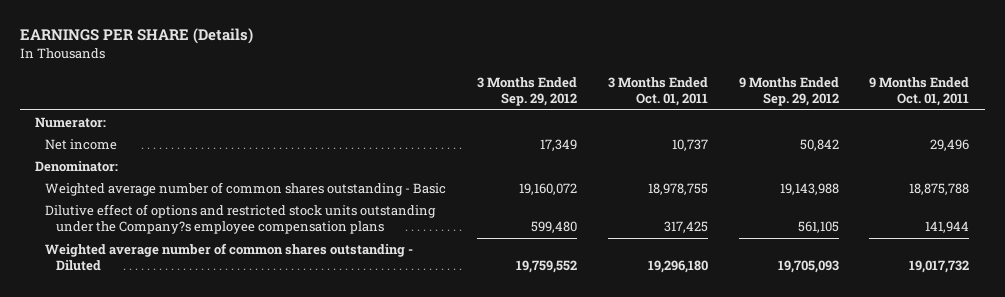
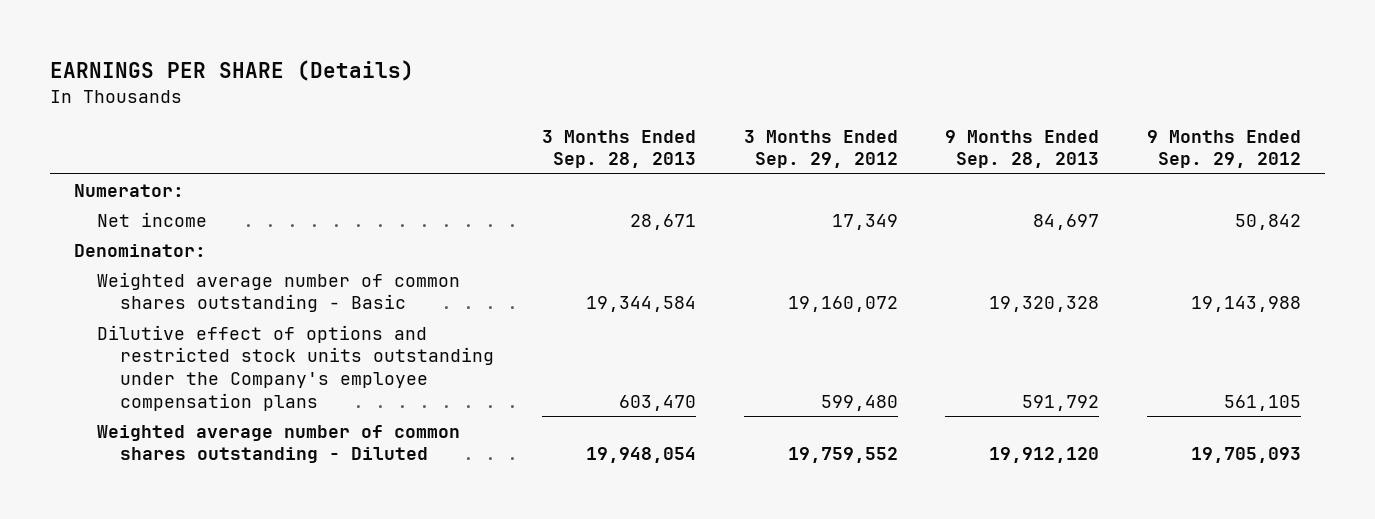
- | 3 Months Ended Sep. 29, 2012 | 3 Months Ended Oct. 01, 2011 | 9 Months Ended Sep. 29, 2012 | 9 Months Ended Oct. 01, 2011
+ | 3 Months Ended Sep. 28, 2013 | 3 Months Ended Sep. 29, 2012 | 9 Months Ended Sep. 28, 2013 | 9 Months Ended Sep. 29, 2012
- Dilutive effect of options and restricted stock units outstanding under the Company?s employee compensation plans | 599,480 | 317,425 | 561,105 | 141,944
+ Dilutive effect of options and restricted stock units outstanding under the Company's employee compensation plans | 603,470 | 599,480 | 591,792 | 561,105

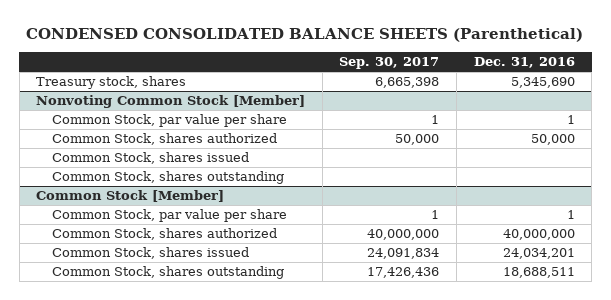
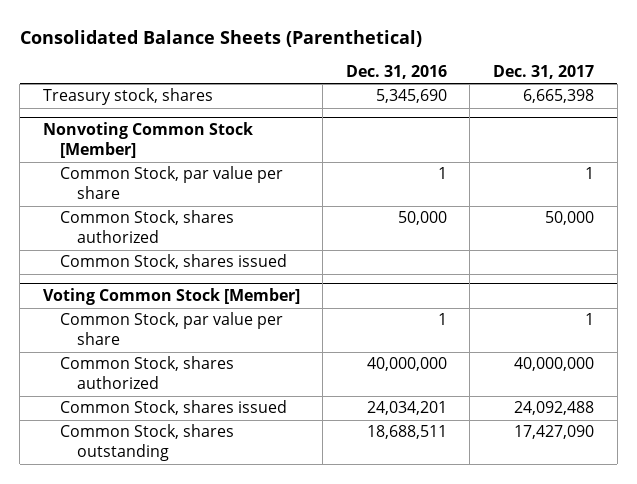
- CONDENSED CONSOLIDATED BALANCE SHEETS (Parenthetical)
+ Consolidated Balance Sheets (Parenthetical)
- | Sep. 30, 2017 | Dec. 31, 2016
+ | Dec. 31, 2016 | Dec. 31, 2017
@ Nonvoting Common Stock [Member]
- Common Stock, shares outstanding
- Common Stock [Member]
+ Voting Common Stock [Member]

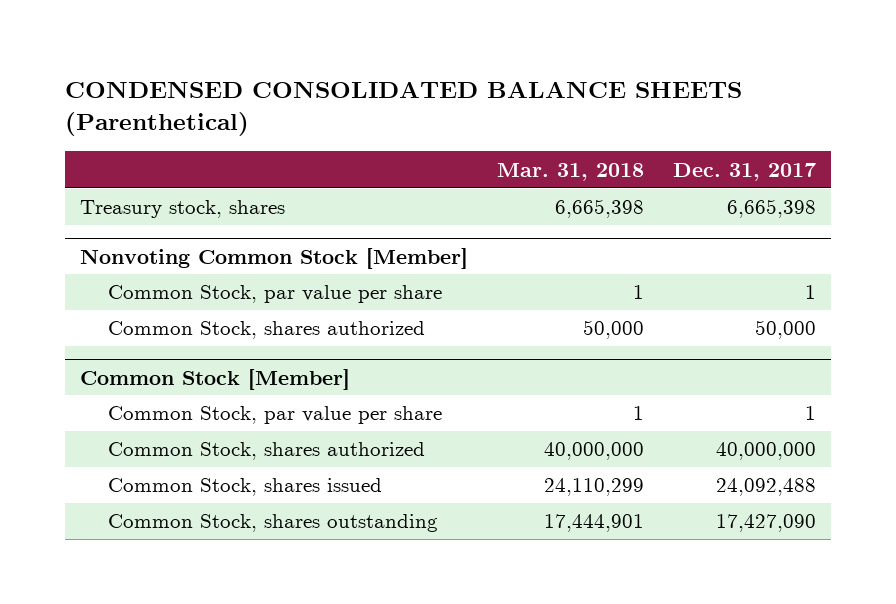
- Consolidated Balance Sheets (Parenthetical)
+ CONDENSED CONSOLIDATED BALANCE SHEETS (Parenthetical)
- | Dec. 31, 2016 | Dec. 31, 2017
+ | Mar. 31, 2018 | Dec. 31, 2017
@ Nonvoting Common Stock [Member]
- Common Stock, shares issued
- Voting Common Stock [Member]
+ Common Stock [Member]

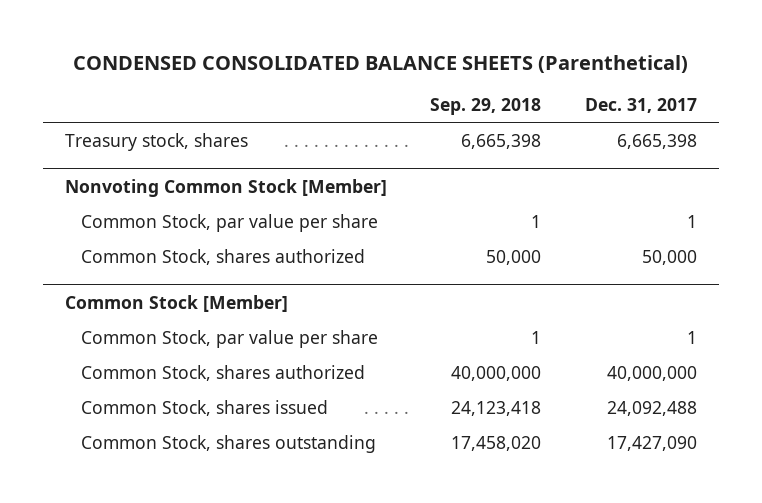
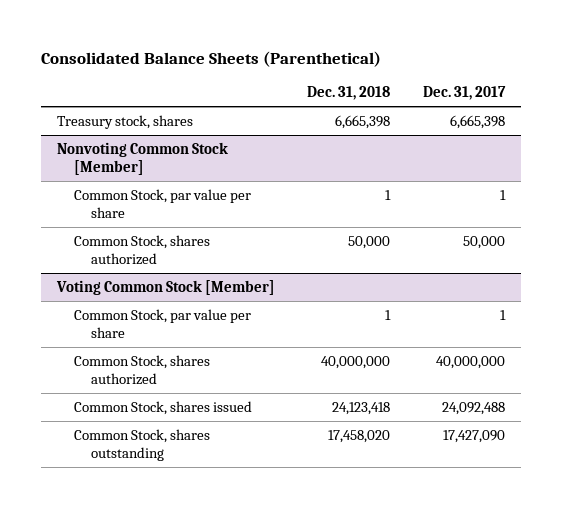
- CONDENSED CONSOLIDATED BALANCE SHEETS (Parenthetical)
+ Consolidated Balance Sheets (Parenthetical)
- | Sep. 29, 2018 | Dec. 31, 2017
+ | Dec. 31, 2018 | Dec. 31, 2017
- Common Stock [Member]
+ Voting Common Stock [Member]

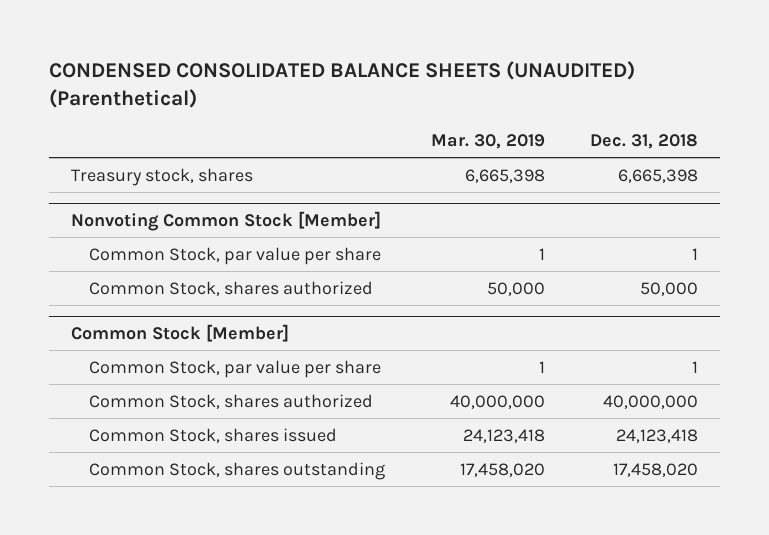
- Consolidated Balance Sheets (Parenthetical)
+ CONDENSED CONSOLIDATED BALANCE SHEETS (UNAUDITED) (Parenthetical)
- | Dec. 31, 2018 | Dec. 31, 2017
+ | Mar. 30, 2019 | Dec. 31, 2018
- Voting Common Stock [Member]
+ Common Stock [Member]

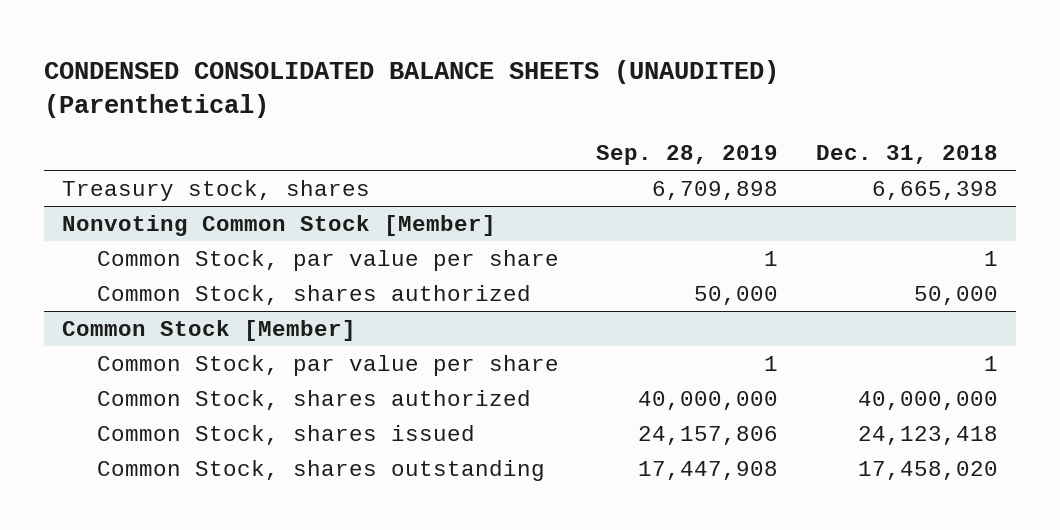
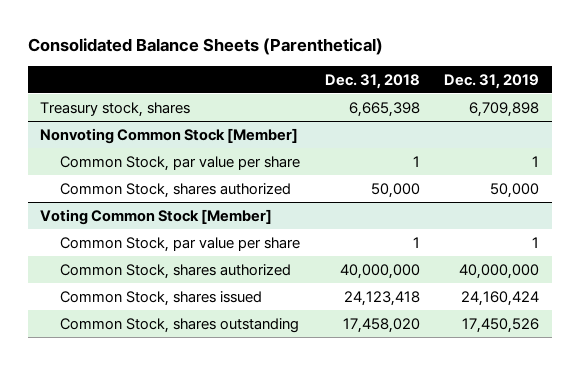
- CONDENSED CONSOLIDATED BALANCE SHEETS (UNAUDITED) (Parenthetical)
+ Consolidated Balance Sheets (Parenthetical)
- | Sep. 28, 2019 | Dec. 31, 2018
+ | Dec. 31, 2018 | Dec. 31, 2019
- Common Stock [Member]
+ Voting Common Stock [Member]

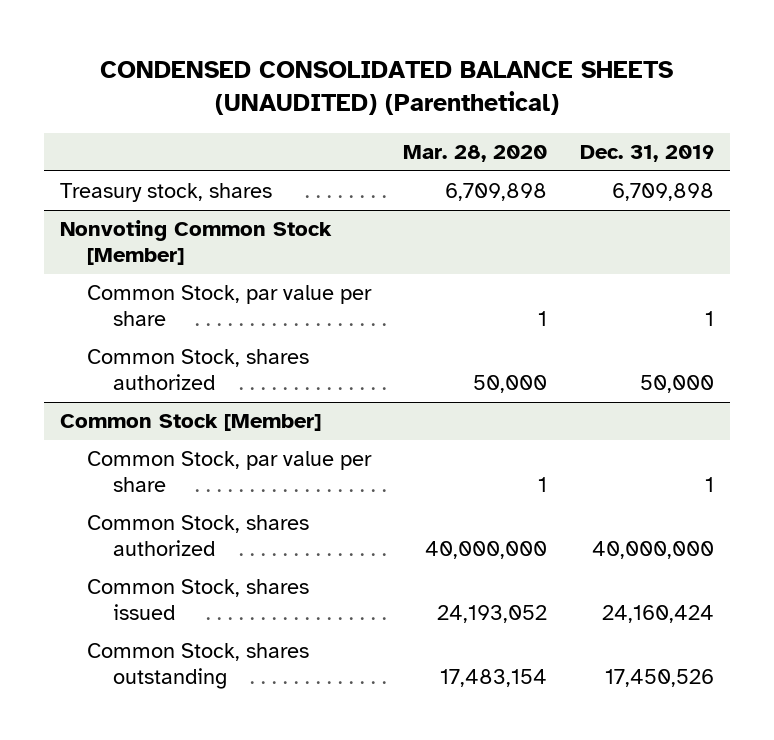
- Consolidated Balance Sheets (Parenthetical)
+ CONDENSED CONSOLIDATED BALANCE SHEETS (UNAUDITED) (Parenthetical)
- | Dec. 31, 2018 | Dec. 31, 2019
+ | Mar. 28, 2020 | Dec. 31, 2019
- Voting Common Stock [Member]
+ Common Stock [Member]

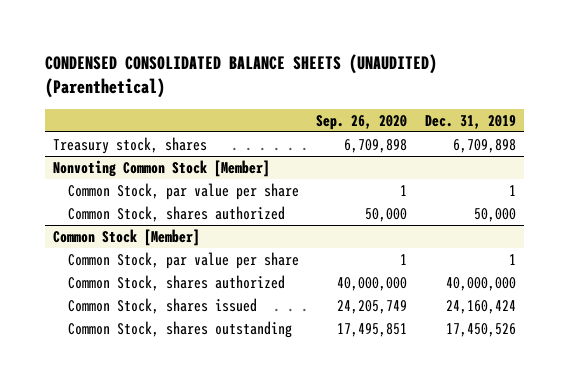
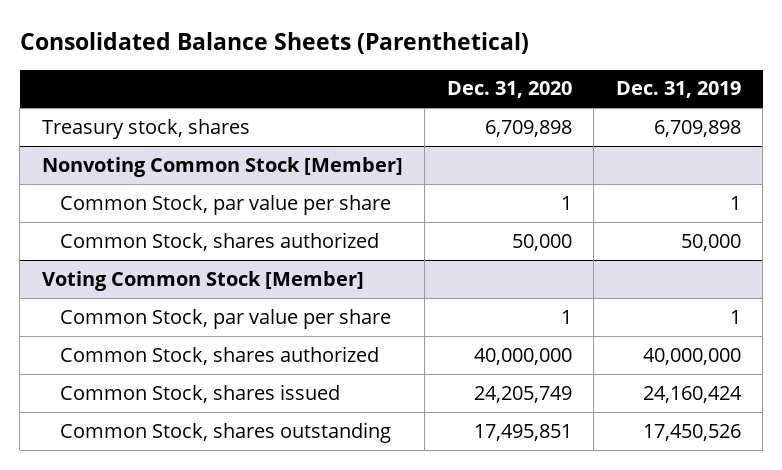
- CONDENSED CONSOLIDATED BALANCE SHEETS (UNAUDITED) (Parenthetical)
+ Consolidated Balance Sheets (Parenthetical)
- | Sep. 26, 2020 | Dec. 31, 2019
+ | Dec. 31, 2020 | Dec. 31, 2019
- Common Stock [Member]
+ Voting Common Stock [Member]

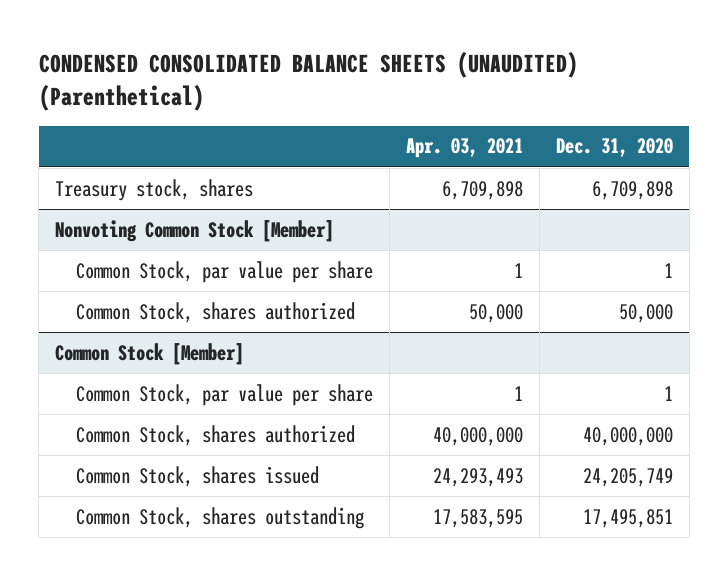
- Consolidated Balance Sheets (Parenthetical)
+ CONDENSED CONSOLIDATED BALANCE SHEETS (UNAUDITED) (Parenthetical)
- | Dec. 31, 2020 | Dec. 31, 2019
+ | Apr. 03, 2021 | Dec. 31, 2020
- Voting Common Stock [Member]
+ Common Stock [Member]

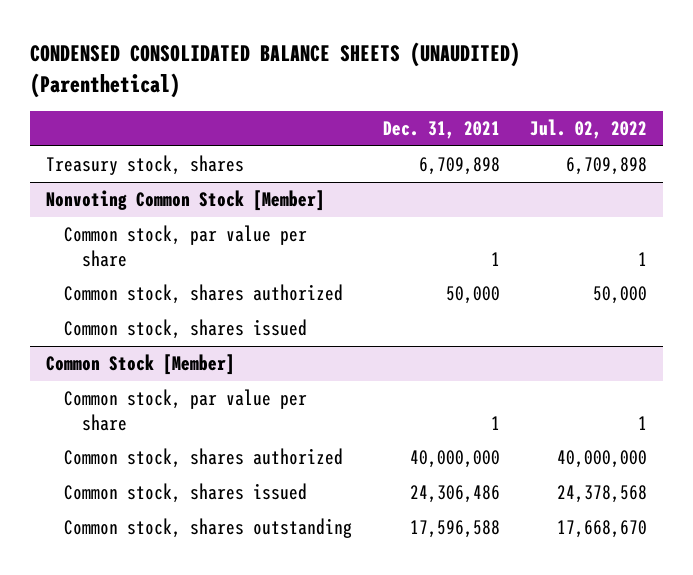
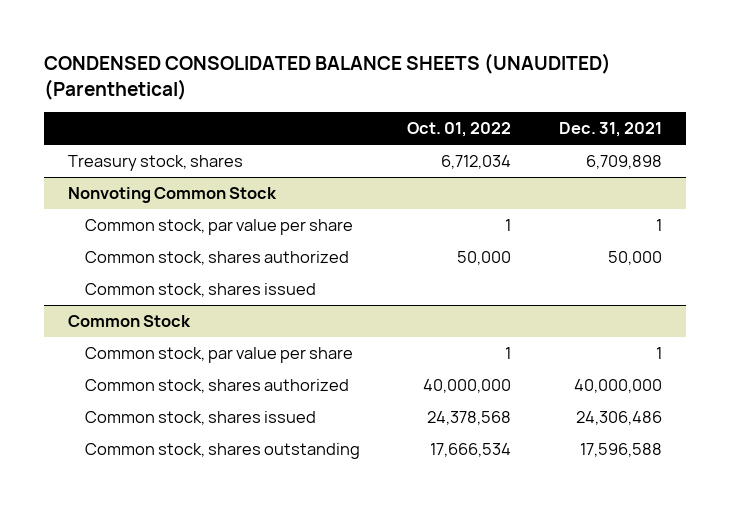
- | Dec. 31, 2021 | Jul. 02, 2022
+ | Oct. 01, 2022 | Dec. 31, 2021
- Nonvoting Common Stock [Member]
+ Nonvoting Common Stock
- Common Stock [Member]
+ Common Stock

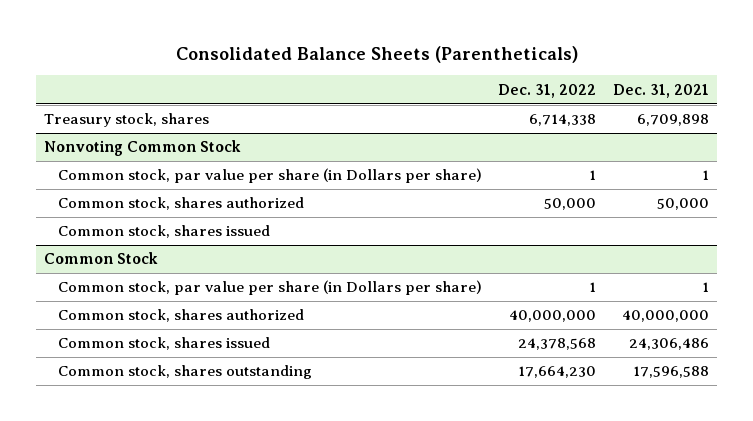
- CONDENSED CONSOLIDATED BALANCE SHEETS (UNAUDITED) (Parenthetical)
+ Consolidated Balance Sheets (Parentheticals)
- | Oct. 01, 2022 | Dec. 31, 2021
+ | Dec. 31, 2022 | Dec. 31, 2021
@ Nonvoting Common Stock
- Common stock, par value per share | 1 | 1
+ Common stock, par value per share (in Dollars per share) | 1 | 1
@ Common Stock
- Common stock, par value per share | 1 | 1
+ Common stock, par value per share (in Dollars per share) | 1 | 1

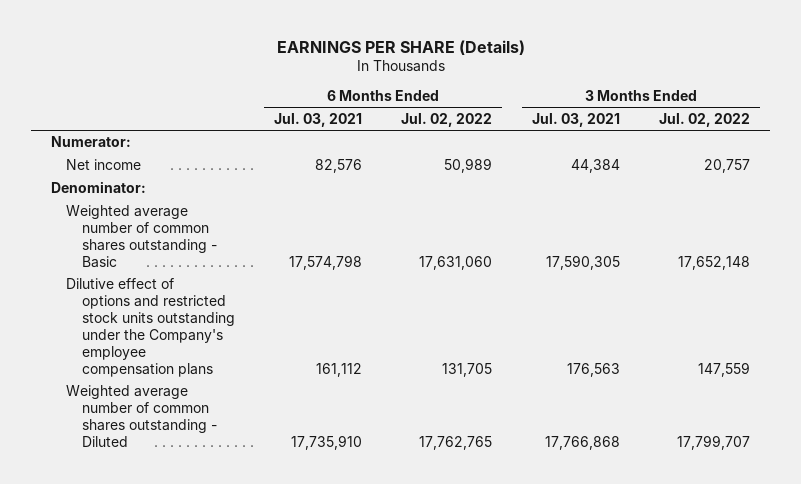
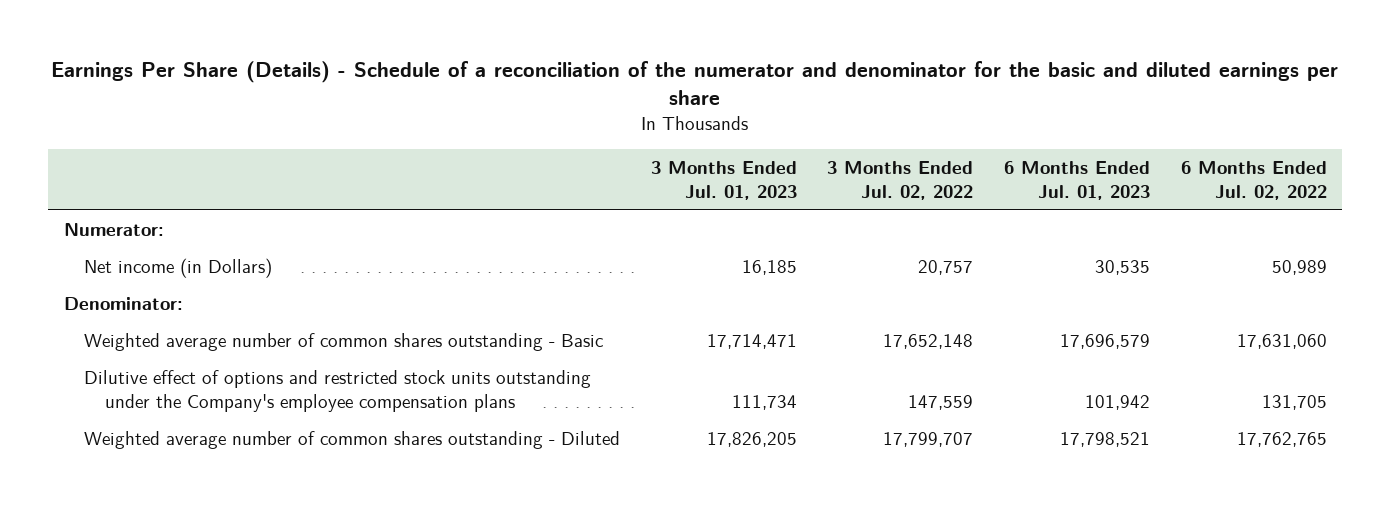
- EARNINGS PER SHARE (Details)
+ Earnings Per Share (Details) - Schedule of a reconciliation of the numerator and denominator for the basic and diluted earnings per share
- | 6 Months Ended Jul. 03, 2021 | 6 Months Ended Jul. 02, 2022 | 3 Months Ended Jul. 03, 2021 | 3 Months Ended Jul. 02, 2022
+ | 3 Months Ended Jul. 01, 2023 | 3 Months Ended Jul. 02, 2022 | 6 Months Ended Jul. 01, 2023 | 6 Months Ended Jul. 02, 2022
- Net income | 82,576 | 50,989 | 44,384 | 20,757
+ Net income (in Dollars) | 16,185 | 20,757 | 30,535 | 50,989

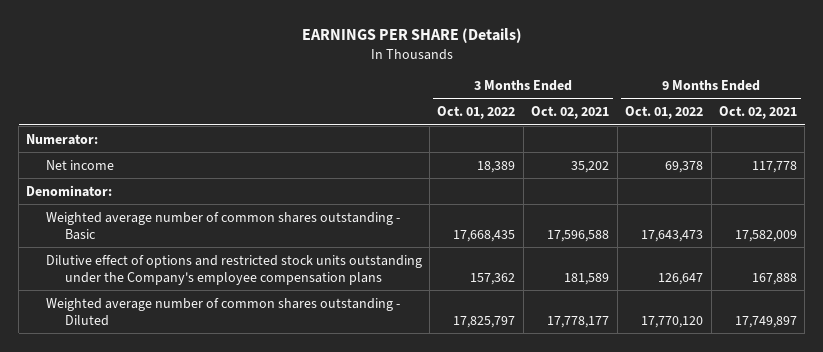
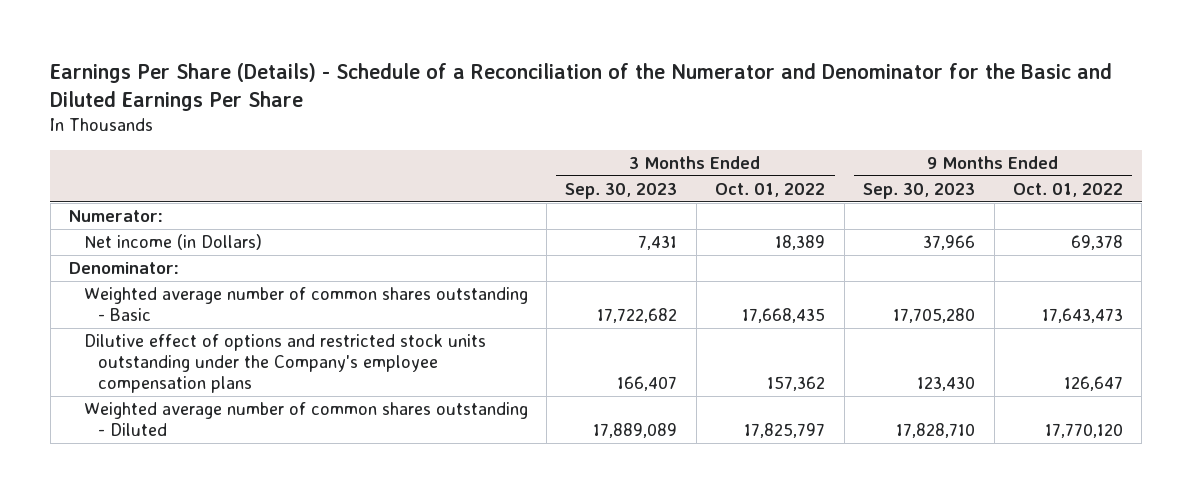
- EARNINGS PER SHARE (Details)
+ Earnings Per Share (Details) - Schedule of a Reconciliation of the Numerator and Denominator for the Basic and Diluted Earnings Per Share
- | 3 Months Ended Oct. 01, 2022 | 3 Months Ended Oct. 02, 2021 | 9 Months Ended Oct. 01, 2022 | 9 Months Ended Oct. 02, 2021
+ | 3 Months Ended Sep. 30, 2023 | 3 Months Ended Oct. 01, 2022 | 9 Months Ended Sep. 30, 2023 | 9 Months Ended Oct. 01, 2022
- Net income | 18,389 | 35,202 | 69,378 | 117,778
+ Net income (in Dollars) | 7,431 | 18,389 | 37,966 | 69,378

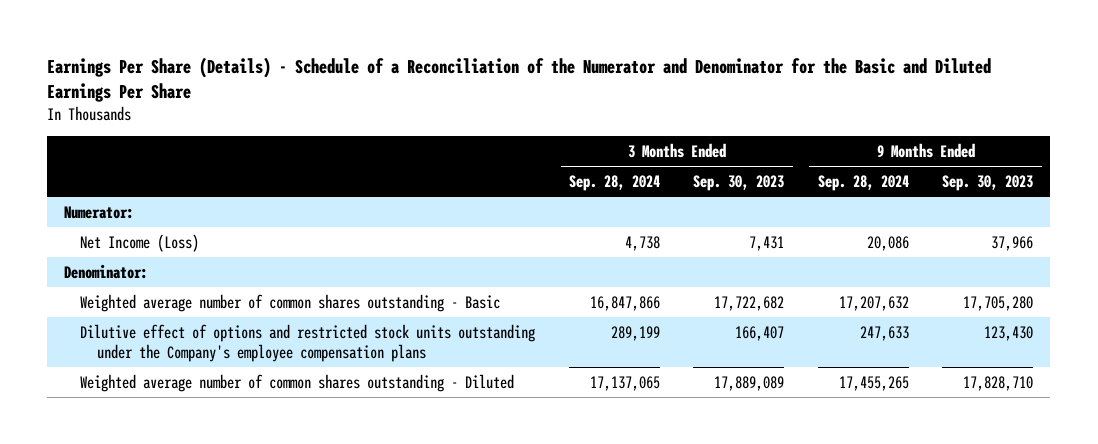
- | 3 Months Ended Sep. 30, 2023 | 3 Months Ended Oct. 01, 2022 | 9 Months Ended Sep. 30, 2023 | 9 Months Ended Oct. 01, 2022
+ | 3 Months Ended Sep. 28, 2024 | 3 Months Ended Sep. 30, 2023 | 9 Months Ended Sep. 28, 2024 | 9 Months Ended Sep. 30, 2023
- Net income (in Dollars) | 7,431 | 18,389 | 37,966 | 69,378
+ Net Income (Loss) | 4,738 | 7,431 | 20,086 | 37,966

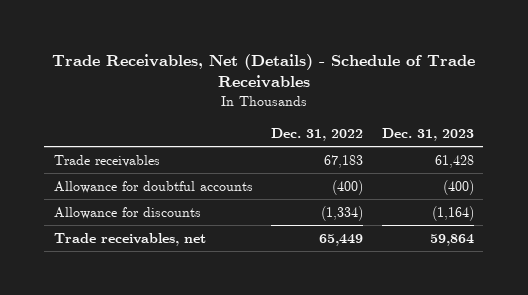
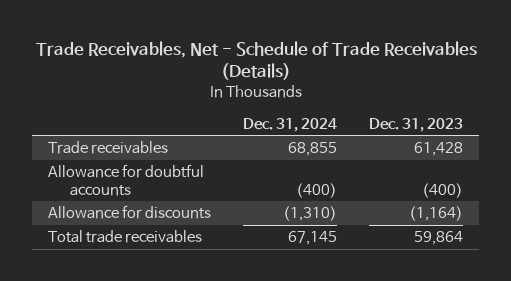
- Trade Receivables, Net (Details) - Schedule of Trade Receivables
+ Trade Receivables, Net - Schedule of Trade Receivables (Details)
- | Dec. 31, 2022 | Dec. 31, 2023
+ | Dec. 31, 2024 | Dec. 31, 2023
- Trade receivables, net | 65,449 | 59,864
+ Total trade receivables | 67,145 | 59,864

